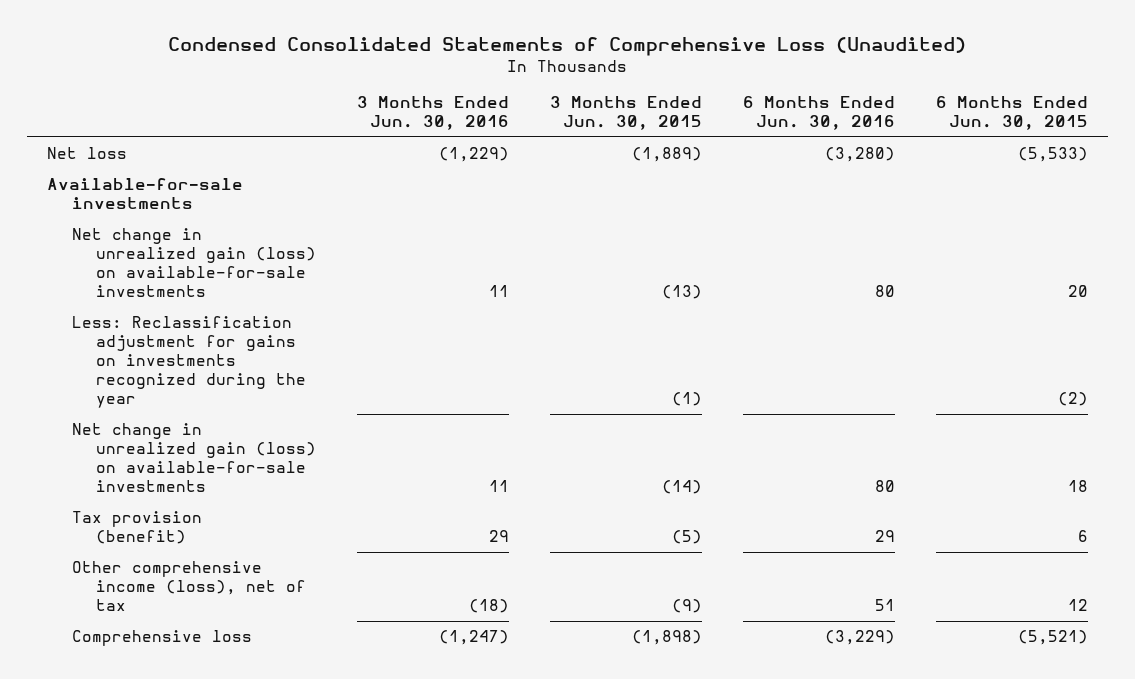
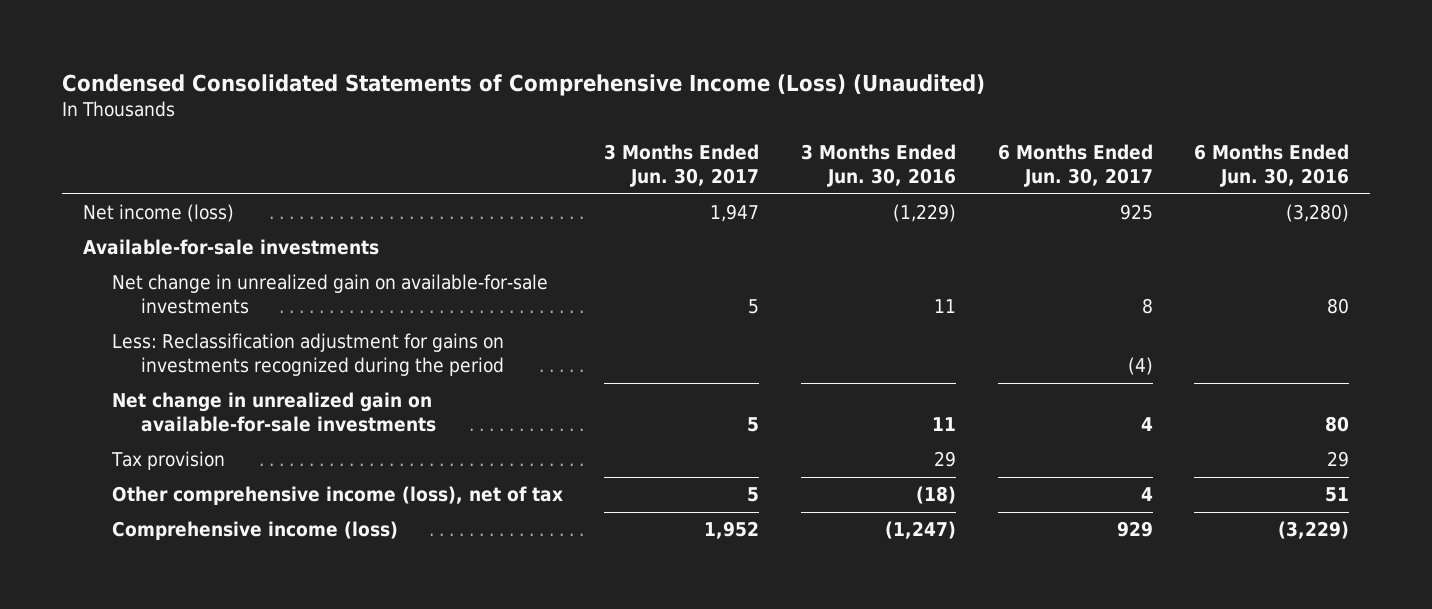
- Condensed Consolidated Statements of Comprehensive Loss (Unaudited)
+ Condensed Consolidated Statements of Comprehensive Income (Loss) (Unaudited)
- | 3 Months Ended Jun. 30, 2016 | 3 Months Ended Jun. 30, 2015 | 6 Months Ended Jun. 30, 2016 | 6 Months Ended Jun. 30, 2015
+ | 3 Months Ended Jun. 30, 2017 | 3 Months Ended Jun. 30, 2016 | 6 Months Ended Jun. 30, 2017 | 6 Months Ended Jun. 30, 2016
- Net loss | (1,229) | (1,889) | (3,280) | (5,533)
+ Net income (loss) | 1,947 | (1,229) | 925 | (3,280)
- Net change in unrealized gain (loss) on available-for-sale investments | 11 | (13) | 80 | 20
- Less: Reclassification adjustment for gains on investments recognized during the year | | (1) | | (2)
- Net change in unrealized gain (loss) on available-for-sale investments | 11 | (14) | 80 | 18
- Tax provision (benefit) | 29 | (5) | 29 | 6
+ Net change in unrealized gain on available-for-sale investments | 5 | 11 | 8 | 80
+ Less: Reclassification adjustment for gains on investments recognized during the period | | | (4) |
+ Net change in unrealized gain on available-for-sale investments | 5 | 11 | 4 | 80
+ Tax provision | | 29 | | 29
- Comprehensive loss | (1,247) | (1,898) | (3,229) | (5,521)
+ Comprehensive income (loss) | 1,952 | (1,247) | 929 | (3,229)

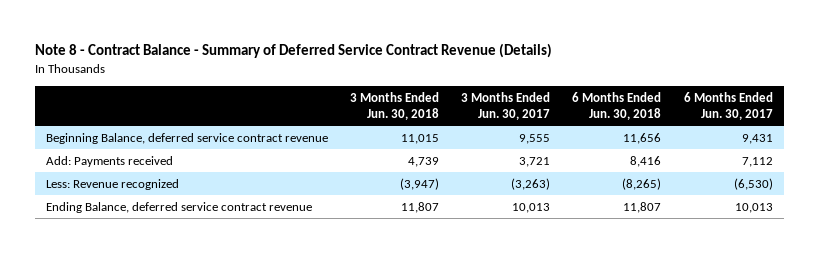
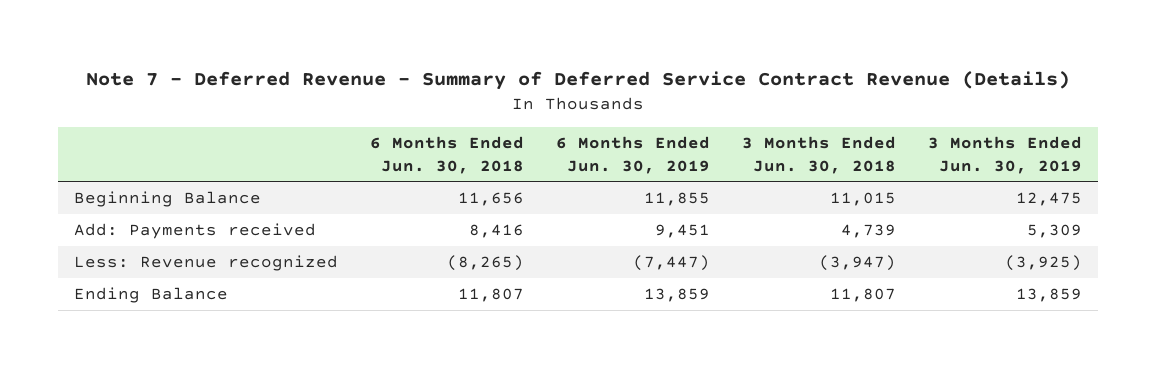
- Note 8 - Contract Balance - Summary of Deferred Service Contract Revenue (Details)
+ Note 7 - Deferred Revenue - Summary of Deferred Service Contract Revenue (Details)
- | 3 Months Ended Jun. 30, 2018 | 3 Months Ended Jun. 30, 2017 | 6 Months Ended Jun. 30, 2018 | 6 Months Ended Jun. 30, 2017
+ | 6 Months Ended Jun. 30, 2018 | 6 Months Ended Jun. 30, 2019 | 3 Months Ended Jun. 30, 2018 | 3 Months Ended Jun. 30, 2019
- Beginning Balance, deferred service contract revenue | 11,015 | 9,555 | 11,656 | 9,431
+ Beginning Balance | 11,656 | 11,855 | 11,015 | 12,475
- Ending Balance, deferred service contract revenue | 11,807 | 10,013 | 11,807 | 10,013
+ Ending Balance | 11,807 | 13,859 | 11,807 | 13,859

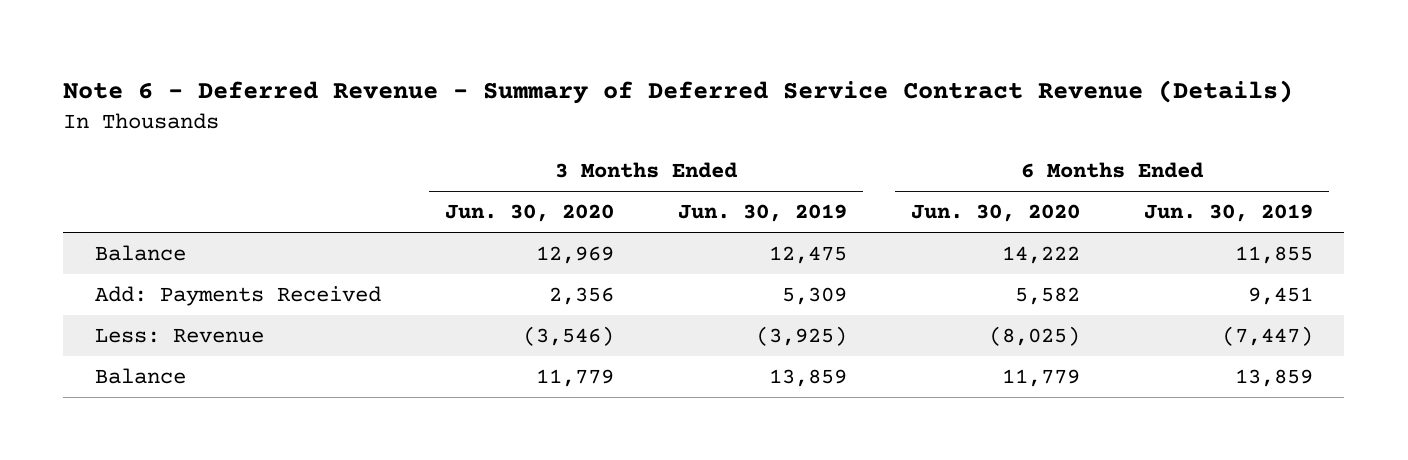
- Note 7 - Deferred Revenue - Summary of Deferred Service Contract Revenue (Details)
+ Note 6 - Deferred Revenue - Summary of Deferred Service Contract Revenue (Details)
- | 6 Months Ended Jun. 30, 2018 | 6 Months Ended Jun. 30, 2019 | 3 Months Ended Jun. 30, 2018 | 3 Months Ended Jun. 30, 2019
+ | 3 Months Ended Jun. 30, 2020 | 3 Months Ended Jun. 30, 2019 | 6 Months Ended Jun. 30, 2020 | 6 Months Ended Jun. 30, 2019
- Beginning Balance | 11,656 | 11,855 | 11,015 | 12,475
- Add: Payments received | 8,416 | 9,451 | 4,739 | 5,309
- Less: Revenue recognized | (8,265) | (7,447) | (3,947) | (3,925)
- Ending Balance | 11,807 | 13,859 | 11,807 | 13,859
+ Balance | 12,969 | 12,475 | 14,222 | 11,855
+ Add: Payments Received | 2,356 | 5,309 | 5,582 | 9,451
+ Less: Revenue | (3,546) | (3,925) | (8,025) | (7,447)
+ Balance | 11,779 | 13,859 | 11,779 | 13,859

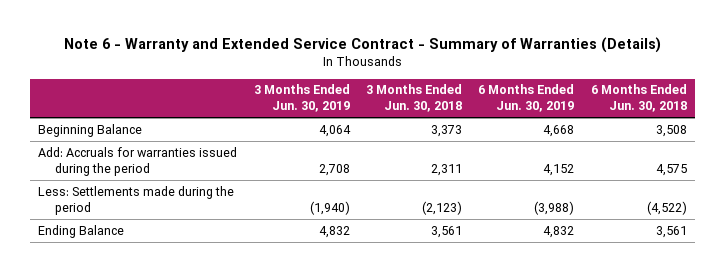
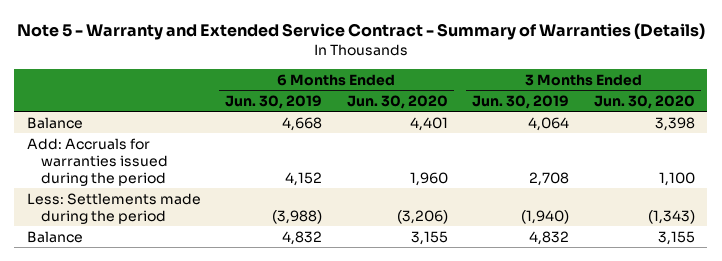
- Note 6 - Warranty and Extended Service Contract - Summary of Warranties (Details)
+ Note 5 - Warranty and Extended Service Contract - Summary of Warranties (Details)
- | 3 Months Ended Jun. 30, 2019 | 3 Months Ended Jun. 30, 2018 | 6 Months Ended Jun. 30, 2019 | 6 Months Ended Jun. 30, 2018
+ | 6 Months Ended Jun. 30, 2019 | 6 Months Ended Jun. 30, 2020 | 3 Months Ended Jun. 30, 2019 | 3 Months Ended Jun. 30, 2020
- Beginning Balance | 4,064 | 3,373 | 4,668 | 3,508
+ Balance | 4,668 | 4,401 | 4,064 | 3,398
- Ending Balance | 4,832 | 3,561 | 4,832 | 3,561
+ Balance | 4,832 | 3,155 | 4,832 | 3,155

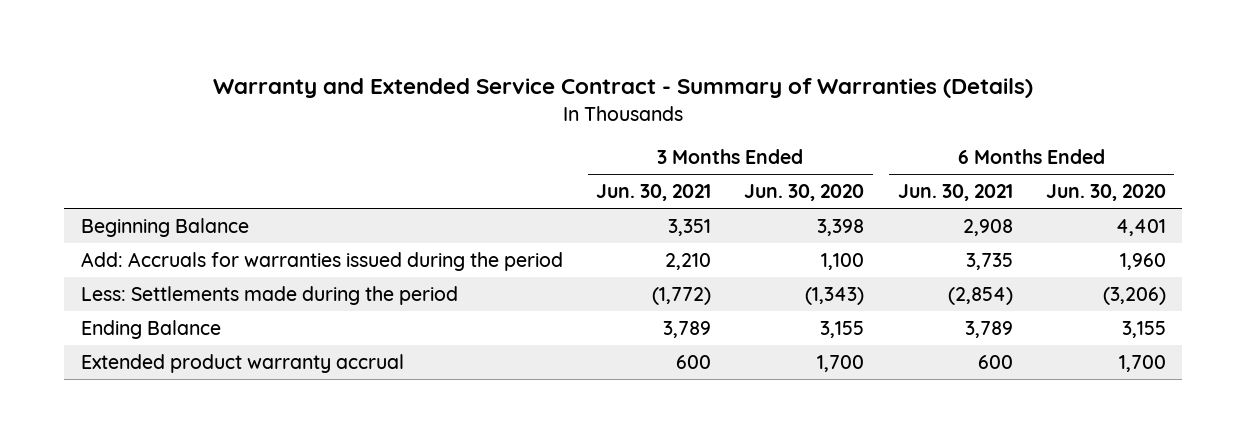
- Note 5 - Warranty and Extended Service Contract - Summary of Warranties (Details)
+ Warranty and Extended Service Contract - Summary of Warranties (Details)
- | 6 Months Ended Jun. 30, 2019 | 6 Months Ended Jun. 30, 2020 | 3 Months Ended Jun. 30, 2019 | 3 Months Ended Jun. 30, 2020
+ | 3 Months Ended Jun. 30, 2021 | 3 Months Ended Jun. 30, 2020 | 6 Months Ended Jun. 30, 2021 | 6 Months Ended Jun. 30, 2020
- Balance | 4,668 | 4,401 | 4,064 | 3,398
+ Beginning Balance | 3,351 | 3,398 | 2,908 | 4,401
- Balance | 4,832 | 3,155 | 4,832 | 3,155
+ Ending Balance | 3,789 | 3,155 | 3,789 | 3,155
+ Extended product warranty accrual | 600 | 1,700 | 600 | 1,700

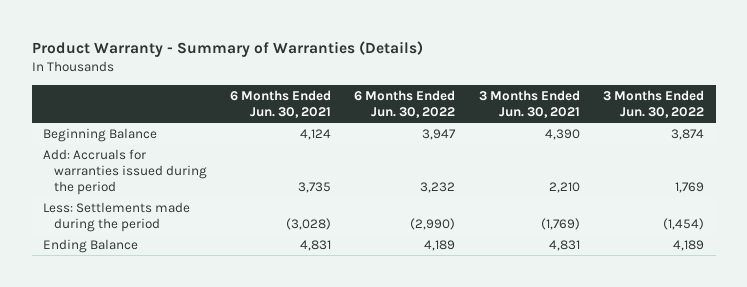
- Warranty and Extended Service Contract - Summary of Warranties (Details)
+ Product Warranty - Summary of Warranties (Details)
- | 3 Months Ended Jun. 30, 2021 | 3 Months Ended Jun. 30, 2020 | 6 Months Ended Jun. 30, 2021 | 6 Months Ended Jun. 30, 2020
+ | 6 Months Ended Jun. 30, 2021 | 6 Months Ended Jun. 30, 2022 | 3 Months Ended Jun. 30, 2021 | 3 Months Ended Jun. 30, 2022
- Beginning Balance | 3,351 | 3,398 | 2,908 | 4,401
+ Beginning Balance | 4,124 | 3,947 | 4,390 | 3,874
- Less: Settlements made during the period | (1,772) | (1,343) | (2,854) | (3,206)
- Ending Balance | 3,789 | 3,155 | 3,789 | 3,155
- Extended product warranty accrual | 600 | 1,700 | 600 | 1,700
+ Less: Settlements made during the period | (3,028) | (2,990) | (1,769) | (1,454)
+ Ending Balance | 4,831 | 4,189 | 4,831 | 4,189

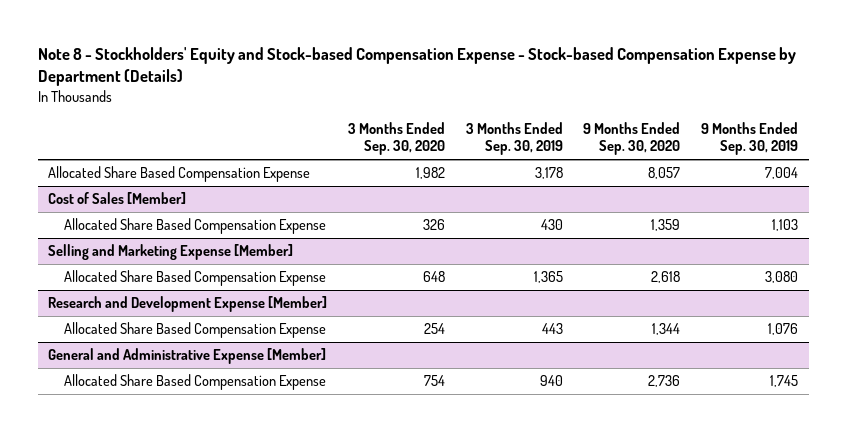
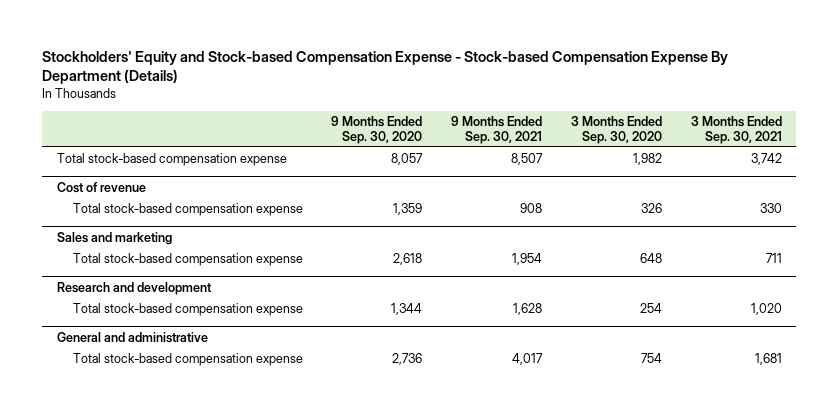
- Note 8 - Stockholders' Equity and Stock-based Compensation Expense - Stock-based Compensation Expense by Department (Details)
+ Stockholders' Equity and Stock-based Compensation Expense - Stock-based Compensation Expense By Department (Details)
- | 3 Months Ended Sep. 30, 2020 | 3 Months Ended Sep. 30, 2019 | 9 Months Ended Sep. 30, 2020 | 9 Months Ended Sep. 30, 2019
+ | 9 Months Ended Sep. 30, 2020 | 9 Months Ended Sep. 30, 2021 | 3 Months Ended Sep. 30, 2020 | 3 Months Ended Sep. 30, 2021
- Allocated Share Based Compensation Expense | 1,982 | 3,178 | 8,057 | 7,004
- Cost of Sales [Member]
- Allocated Share Based Compensation Expense | 326 | 430 | 1,359 | 1,103
- Selling and Marketing Expense [Member]
- Allocated Share Based Compensation Expense | 648 | 1,365 | 2,618 | 3,080
- Research and Development Expense [Member]
- Allocated Share Based Compensation Expense | 254 | 443 | 1,344 | 1,076
- General and Administrative Expense [Member]
- Allocated Share Based Compensation Expense | 754 | 940 | 2,736 | 1,745
+ Total stock-based compensation expense | 8,057 | 8,507 | 1,982 | 3,742
+ Cost of revenue
+ Total stock-based compensation expense | 1,359 | 908 | 326 | 330
+ Sales and marketing
+ Total stock-based compensation expense | 2,618 | 1,954 | 648 | 711
+ Research and development
+ Total stock-based compensation expense | 1,344 | 1,628 | 254 | 1,020
+ General and administrative
+ Total stock-based compensation expense | 2,736 | 4,017 | 754 | 1,681

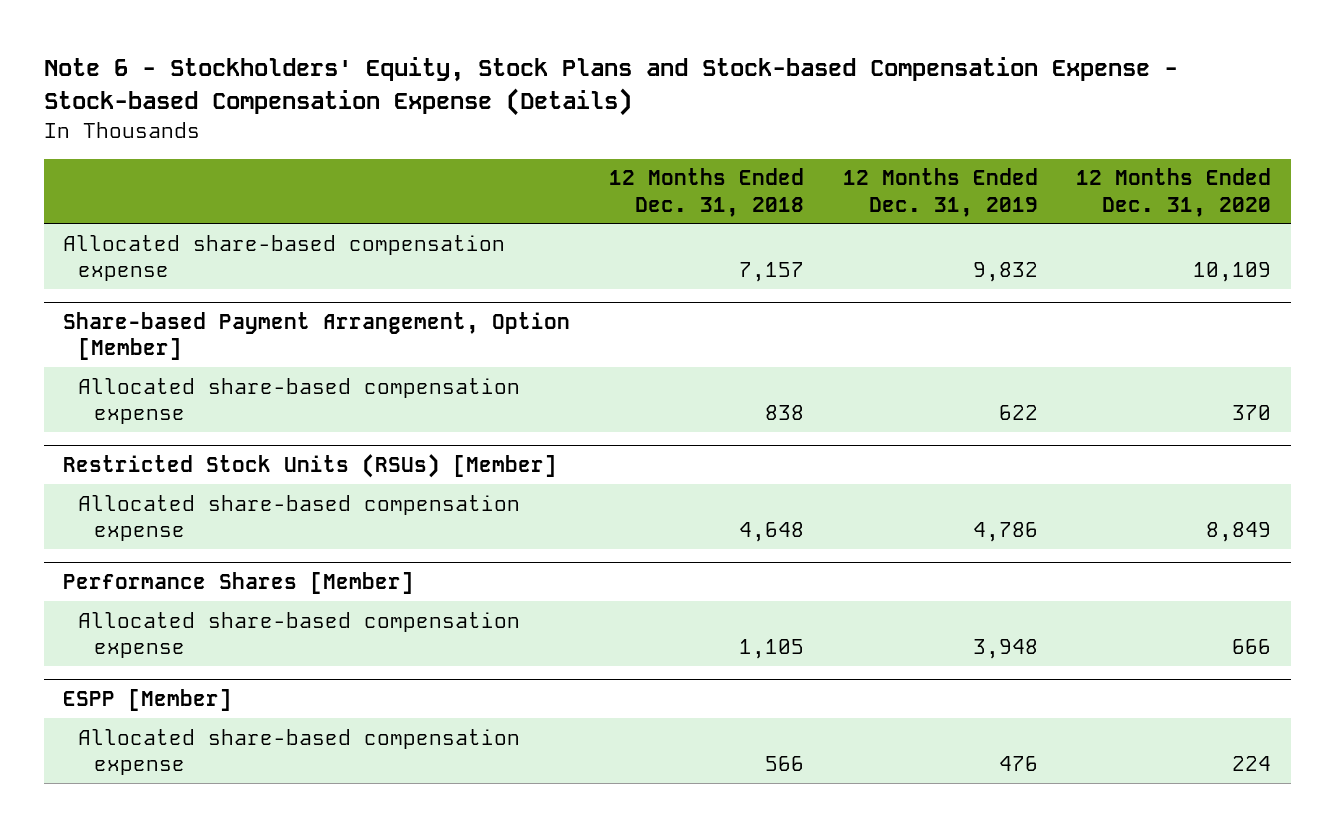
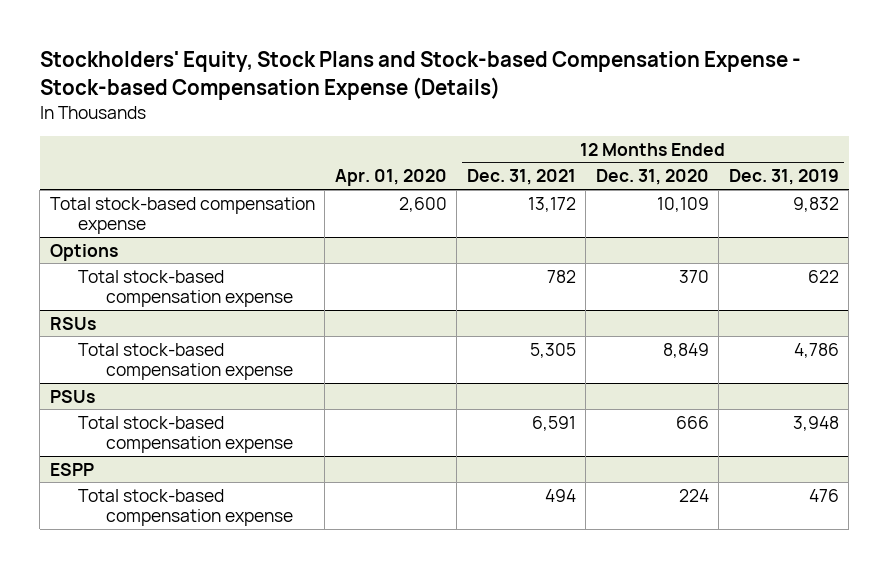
- Note 6 - Stockholders' Equity, Stock Plans and Stock-based Compensation Expense - Stock-based Compensation Expense (Details)
+ Stockholders' Equity, Stock Plans and Stock-based Compensation Expense - Stock-based Compensation Expense (Details)
- | 12 Months Ended Dec. 31, 2018 | 12 Months Ended Dec. 31, 2019 | 12 Months Ended Dec. 31, 2020
+ | Apr. 01, 2020 | 12 Months Ended Dec. 31, 2021 | 12 Months Ended Dec. 31, 2020 | 12 Months Ended Dec. 31, 2019
- Allocated share-based compensation expense | 7,157 | 9,832 | 10,109
- Share-based Payment Arrangement, Option [Member]
- Allocated share-based compensation expense | 838 | 622 | 370
- Restricted Stock Units (RSUs) [Member]
- Allocated share-based compensation expense | 4,648 | 4,786 | 8,849
- Performance Shares [Member]
- Allocated share-based compensation expense | 1,105 | 3,948 | 666
- ESPP [Member]
- Allocated share-based compensation expense | 566 | 476 | 224
+ Total stock-based compensation expense | 2,600 | 13,172 | 10,109 | 9,832
+ Options
+ Total stock-based compensation expense | | 782 | 370 | 622
+ RSUs
+ Total stock-based compensation expense | | 5,305 | 8,849 | 4,786
+ PSUs
+ Total stock-based compensation expense | | 6,591 | 666 | 3,948
+ ESPP
+ Total stock-based compensation expense | | 494 | 224 | 476

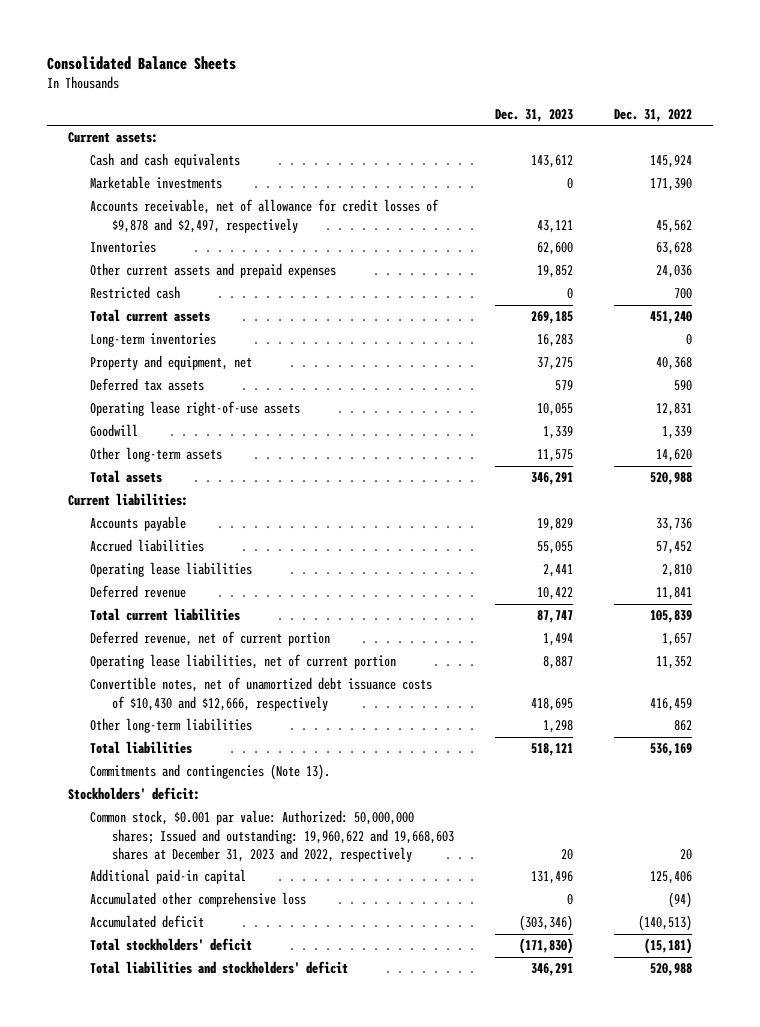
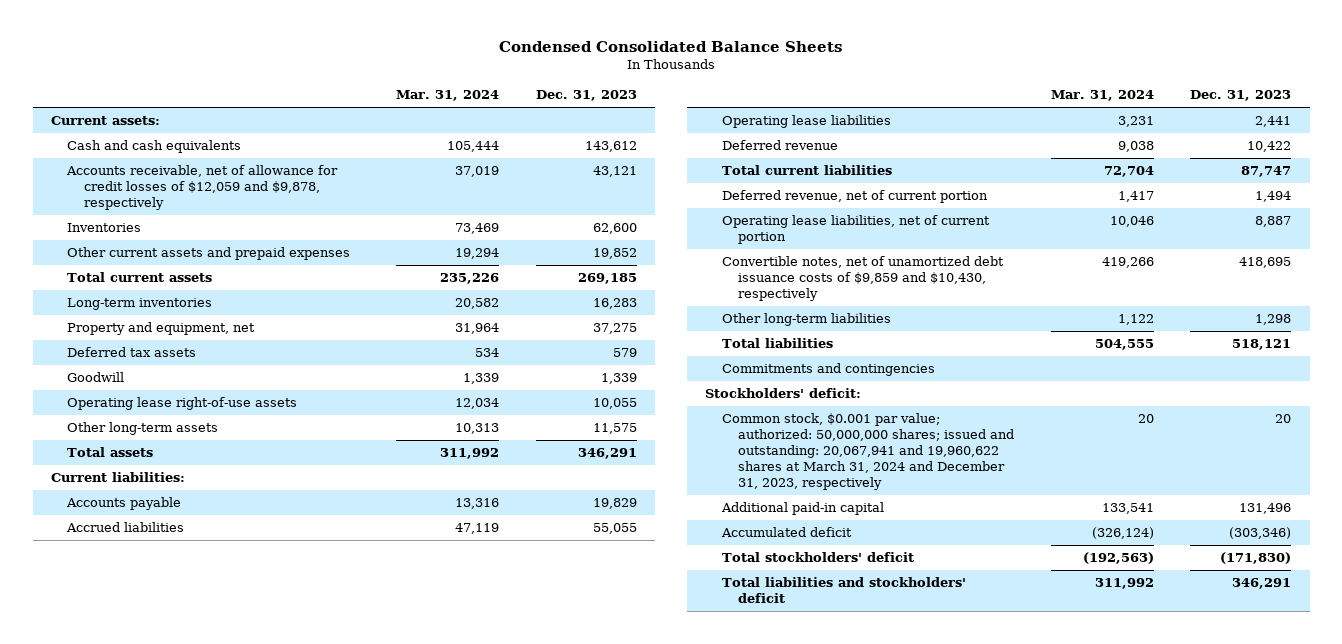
- Consolidated Balance Sheets
+ Condensed Consolidated Balance Sheets
- | Dec. 31, 2023 | Dec. 31, 2022
+ | Mar. 31, 2024 | Dec. 31, 2023
- Marketable investments | 0 | 171,390
- Accounts receivable, net of allowance for credit losses of $9,878 and $2,497, respectively | 43,121 | 45,562
+ Accounts receivable, net of allowance for credit losses of $12,059 and $9,878, respectively | 37,019 | 43,121
- Restricted cash | 0 | 700
moved down: Operating lease right-of-use assets | 12,034 | 10,055
- Convertible notes, net of unamortized debt issuance costs of $10,430 and $12,666, respectively | 418,695 | 416,459
+ Convertible notes, net of unamortized debt issuance costs of $9,859 and $10,430, respectively | 419,266 | 418,695
- Commitments and contingencies (Note 13).
+ Commitments and contingencies
- Common stock, $0.001 par value: Authorized: 50,000,000 shares; Issued and outstanding: 19,960,622 and 19,668,603 shares at December 31, 2023 and 2022, respectively | 20 | 20
+ Common stock, $0.001 par value; authorized: 50,000,000 shares; issued and outstanding: 20,067,941 and 19,960,622 shares at March 31, 2024 and December 31, 2023, respectively | 20 | 20
- Accumulated other comprehensive loss | 0 | (94)

